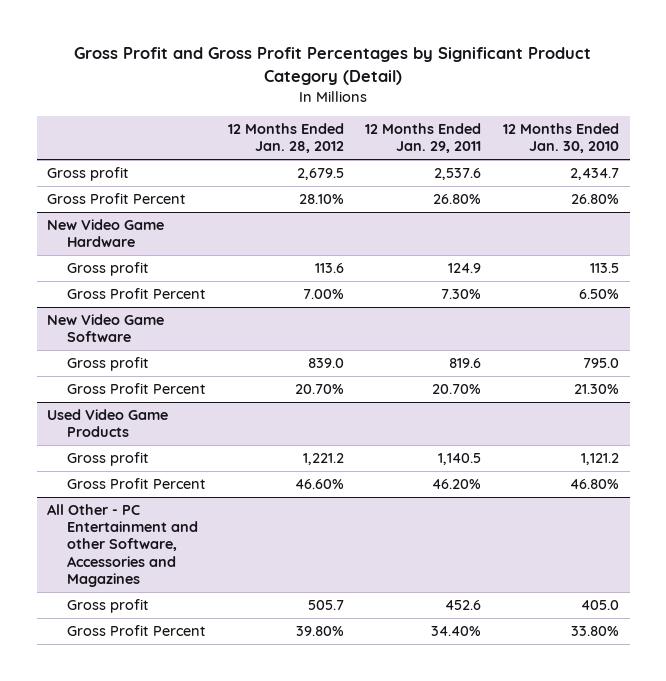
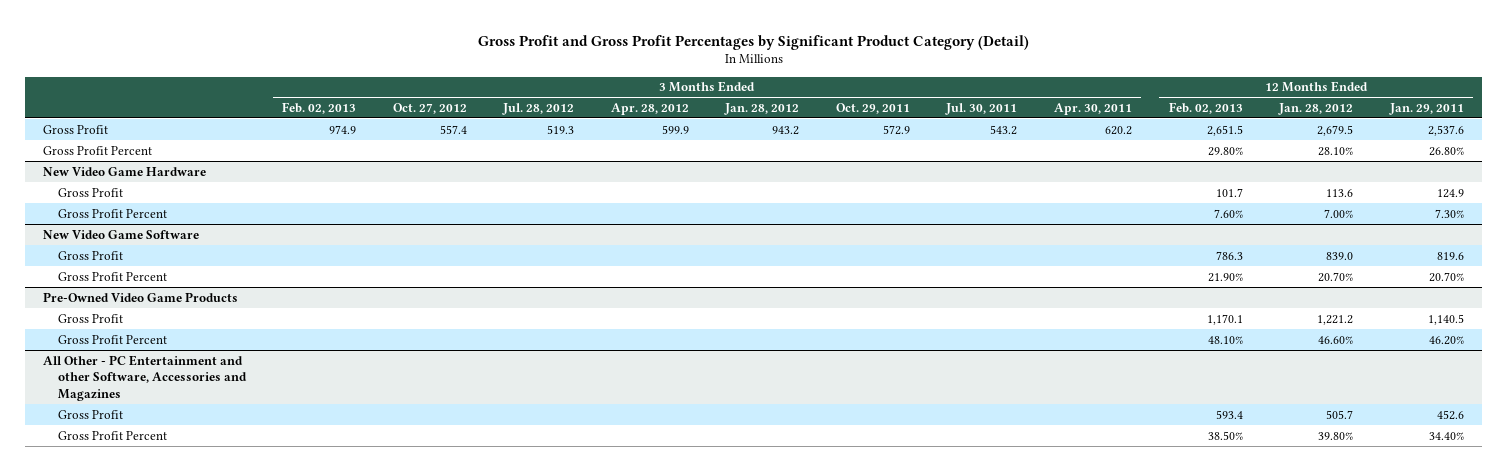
- | 12 Months Ended Jan. 28, 2012 | 12 Months Ended Jan. 29, 2011 | 12 Months Ended Jan. 30, 2010
+ | 3 Months Ended Feb. 02, 2013 | 3 Months Ended Oct. 27, 2012 | 3 Months Ended Jul. 28, 2012 | 3 Months Ended Apr. 28, 2012 | 3 Months Ended Jan. 28, 2012 | 3 Months Ended Oct. 29, 2011 | 3 Months Ended Jul. 30, 2011 | 3 Months Ended Apr. 30, 2011 | 12 Months Ended Feb. 02, 2013 | 12 Months Ended Jan. 28, 2012 | 12 Months Ended Jan. 29, 2011
- Gross profit | 2,679.5 | 2,537.6 | 2,434.7
+ Gross Profit | 974.9 | 557.4 | 519.3 | 599.9 | 943.2 | 572.9 | 543.2 | 620.2 | 2,651.5 | 2,679.5 | 2,537.6
@ New Video Game Hardware
- Gross profit | 113.6 | 124.9 | 113.5
+ Gross Profit | | | | | | | | | 101.7 | 113.6 | 124.9
@ New Video Game Software
- Gross profit | 839.0 | 819.6 | 795.0
+ Gross Profit | | | | | | | | | 786.3 | 839.0 | 819.6
- Used Video Game Products
- Gross profit | 1,221.2 | 1,140.5 | 1,121.2
+ Pre-Owned Video Game Products
+ Gross Profit | | | | | | | | | 1,170.1 | 1,221.2 | 1,140.5
@ All Other - PC Entertainment and other Software, Accessories and Magazines
- Gross profit | 505.7 | 452.6 | 405.0
+ Gross Profit | | | | | | | | | 593.4 | 505.7 | 452.6

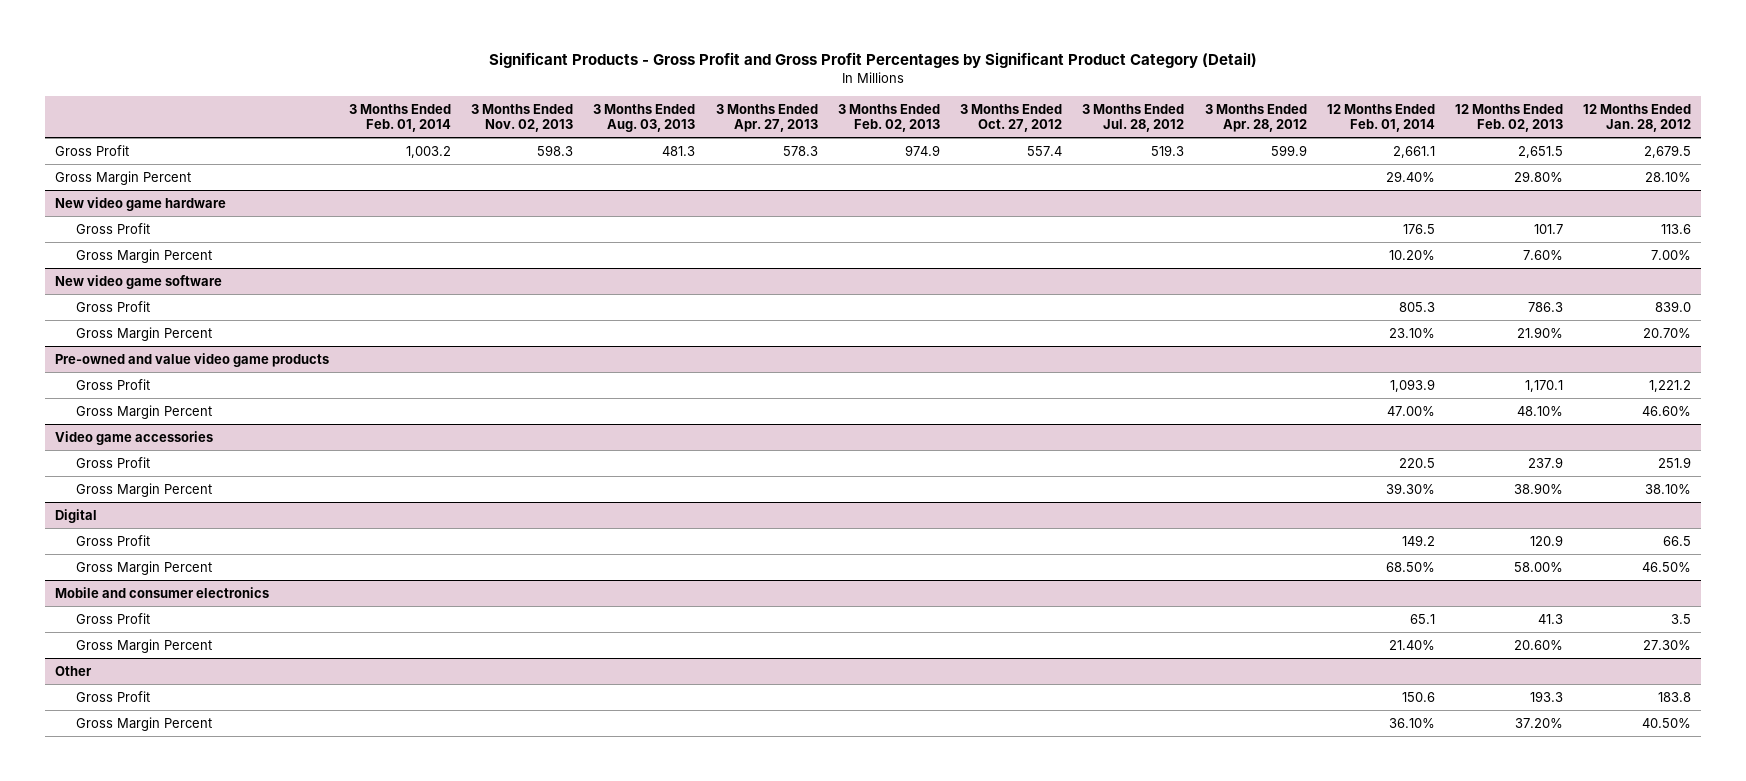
- Gross Profit and Gross Profit Percentages by Significant Product Category (Detail)
+ Significant Products - Gross Profit and Gross Profit Percentages by Significant Product Category (Detail)
- | 3 Months Ended Feb. 02, 2013 | 3 Months Ended Oct. 27, 2012 | 3 Months Ended Jul. 28, 2012 | 3 Months Ended Apr. 28, 2012 | 3 Months Ended Jan. 28, 2012 | 3 Months Ended Oct. 29, 2011 | 3 Months Ended Jul. 30, 2011 | 3 Months Ended Apr. 30, 2011 | 12 Months Ended Feb. 02, 2013 | 12 Months Ended Jan. 28, 2012 | 12 Months Ended Jan. 29, 2011
+ | 3 Months Ended Feb. 01, 2014 | 3 Months Ended Nov. 02, 2013 | 3 Months Ended Aug. 03, 2013 | 3 Months Ended Apr. 27, 2013 | 3 Months Ended Feb. 02, 2013 | 3 Months Ended Oct. 27, 2012 | 3 Months Ended Jul. 28, 2012 | 3 Months Ended Apr. 28, 2012 | 12 Months Ended Feb. 01, 2014 | 12 Months Ended Feb. 02, 2013 | 12 Months Ended Jan. 28, 2012
- Gross Profit Percent | | | | | | | | | 29.80% | 28.10% | 26.80%
- New Video Game Hardware
+ Gross Margin Percent | | | | | | | | | 29.40% | 29.80% | 28.10%
+ New video game hardware
- Gross Profit Percent | | | | | | | | | 7.60% | 7.00% | 7.30%
- New Video Game Software
+ Gross Margin Percent | | | | | | | | | 10.20% | 7.60% | 7.00%
+ New video game software
- Gross Profit Percent | | | | | | | | | 21.90% | 20.70% | 20.70%
- Pre-Owned Video Game Products
+ Gross Margin Percent | | | | | | | | | 23.10% | 21.90% | 20.70%
+ Pre-owned and value video game products
- Gross Profit Percent | | | | | | | | | 48.10% | 46.60% | 46.20%
- All Other - PC Entertainment and other Software, Accessories and Magazines
- Gross Profit | | | | | | | | | 593.4 | 505.7 | 452.6
- Gross Profit Percent | | | | | | | | | 38.50% | 39.80% | 34.40%
+ Gross Margin Percent | | | | | | | | | 47.00% | 48.10% | 46.60%
+ Video game accessories
+ Gross Profit | | | | | | | | | 220.5 | 237.9 | 251.9
+ Gross Margin Percent | | | | | | | | | 39.30% | 38.90% | 38.10%
+ Digital
+ Gross Profit | | | | | | | | | 149.2 | 120.9 | 66.5
+ Gross Margin Percent | | | | | | | | | 68.50% | 58.00% | 46.50%
+ Mobile and consumer electronics
+ Gross Profit | | | | | | | | | 65.1 | 41.3 | 3.5
+ Gross Margin Percent | | | | | | | | | 21.40% | 20.60% | 27.30%
+ Other
+ Gross Profit | | | | | | | | | 150.6 | 193.3 | 183.8
+ Gross Margin Percent | | | | | | | | | 36.10% | 37.20% | 40.50%

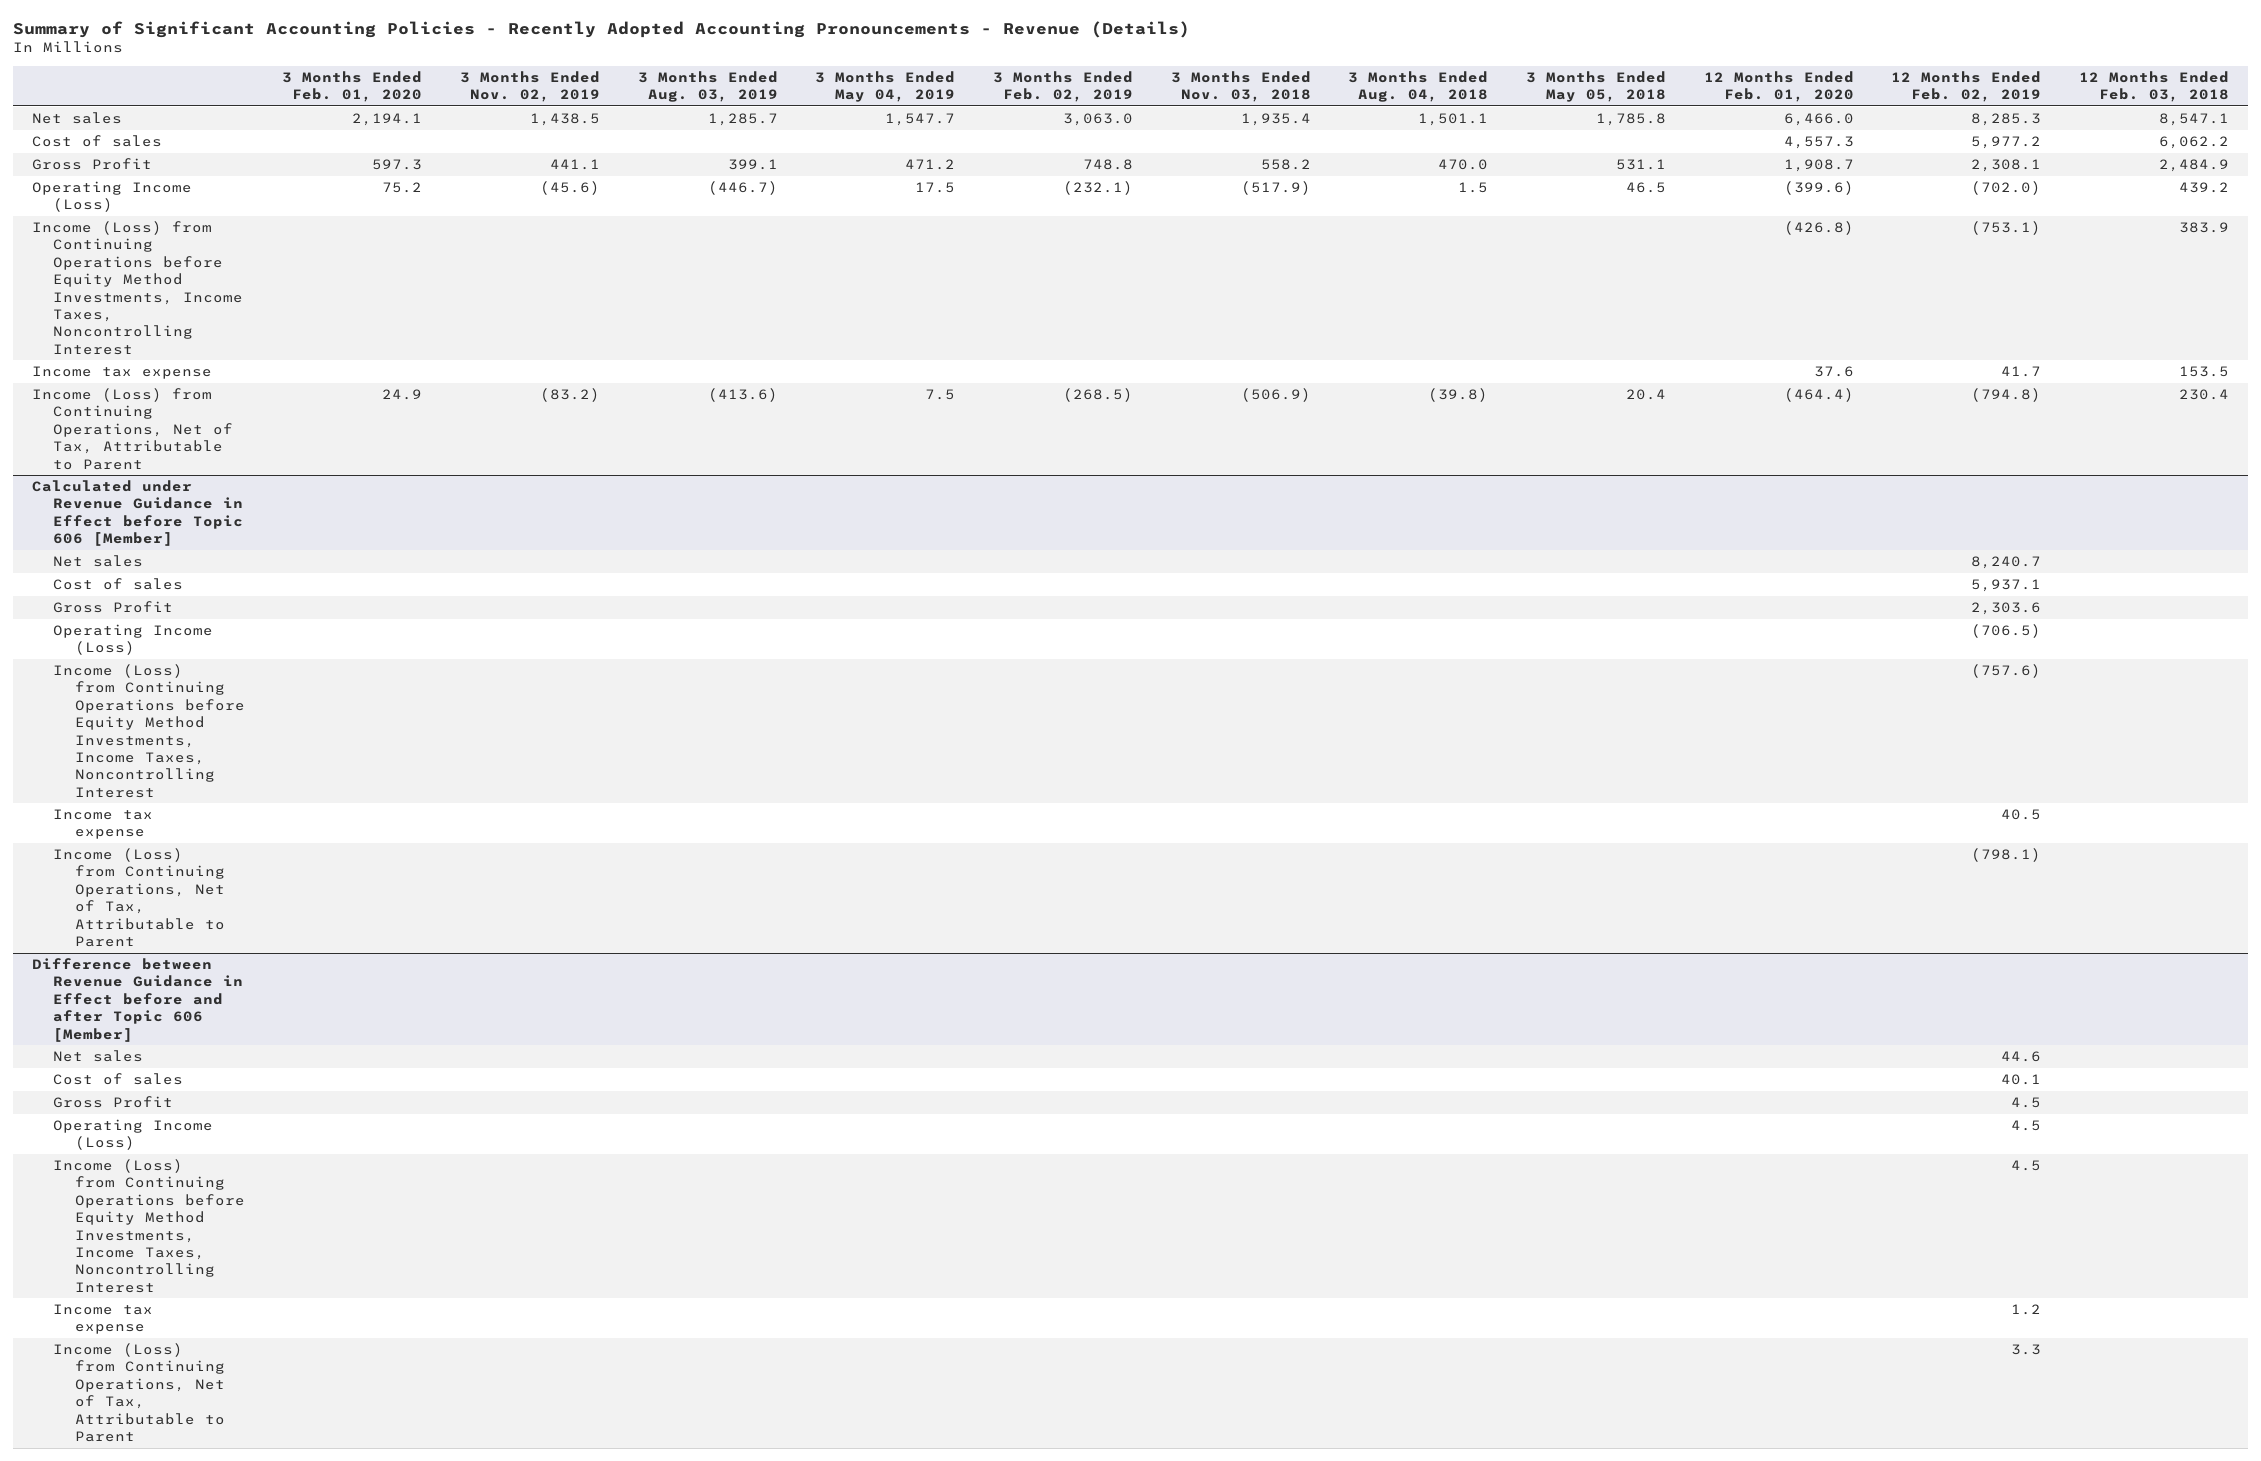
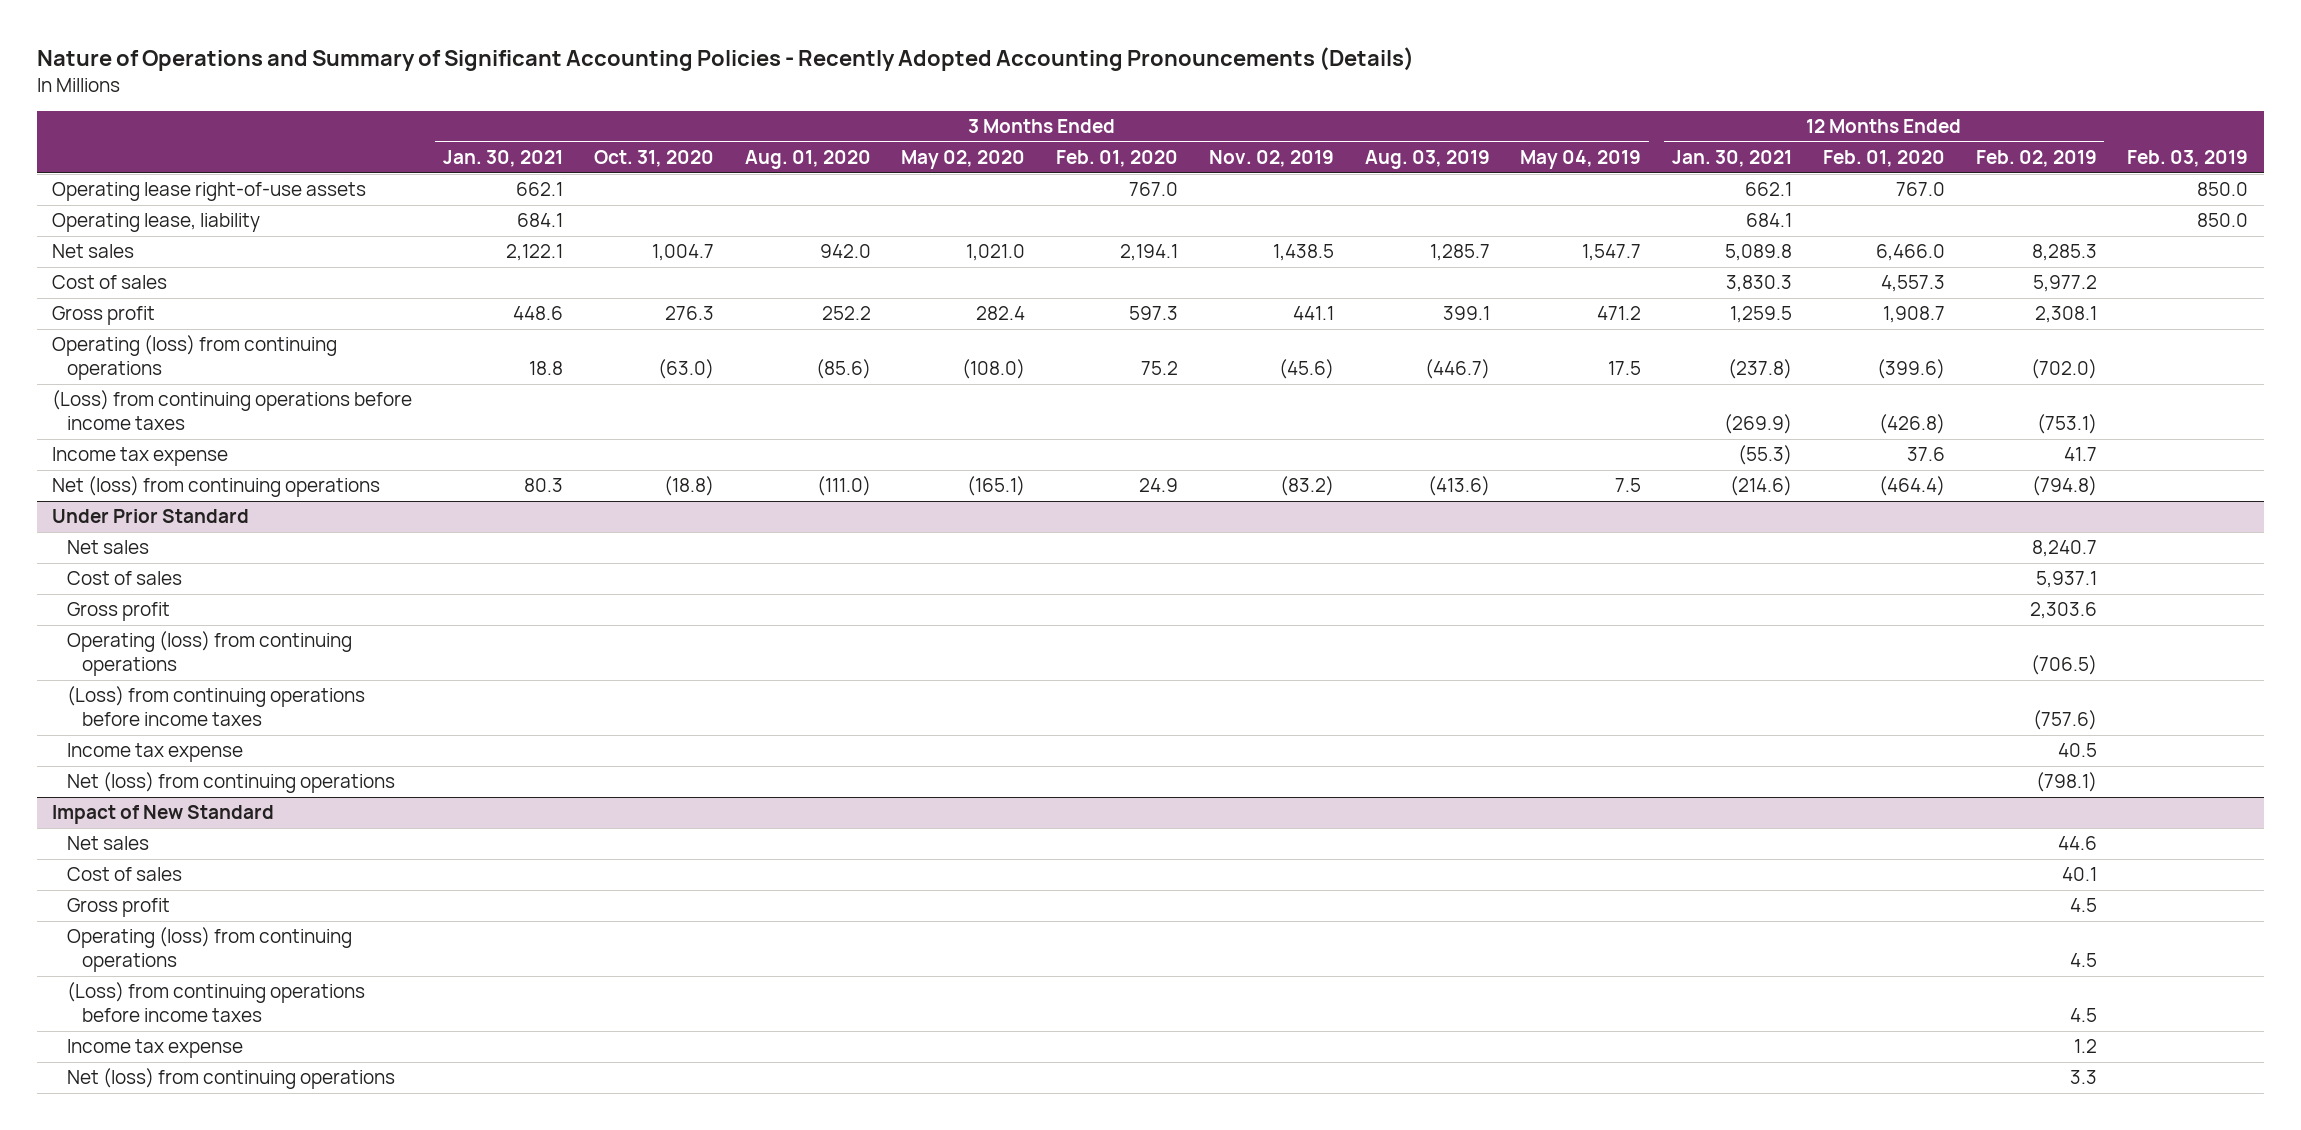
- Summary of Significant Accounting Policies - Recently Adopted Accounting Pronouncements - Revenue (Details)
+ Nature of Operations and Summary of Significant Accounting Policies - Recently Adopted Accounting Pronouncements (Details)
- | 3 Months Ended Feb. 01, 2020 | 3 Months Ended Nov. 02, 2019 | 3 Months Ended Aug. 03, 2019 | 3 Months Ended May 04, 2019 | 3 Months Ended Feb. 02, 2019 | 3 Months Ended Nov. 03, 2018 | 3 Months Ended Aug. 04, 2018 | 3 Months Ended May 05, 2018 | 12 Months Ended Feb. 01, 2020 | 12 Months Ended Feb. 02, 2019 | 12 Months Ended Feb. 03, 2018
+ | 3 Months Ended Jan. 30, 2021 | 3 Months Ended Oct. 31, 2020 | 3 Months Ended Aug. 01, 2020 | 3 Months Ended May 02, 2020 | 3 Months Ended Feb. 01, 2020 | 3 Months Ended Nov. 02, 2019 | 3 Months Ended Aug. 03, 2019 | 3 Months Ended May 04, 2019 | 12 Months Ended Jan. 30, 2021 | 12 Months Ended Feb. 01, 2020 | 12 Months Ended Feb. 02, 2019 | Feb. 03, 2019
+ Operating lease right-of-use assets | 662.1 | | | | 767.0 | | | | 662.1 | 767.0 | | 850.0
+ Operating lease, liability | 684.1 | | | | | | | | 684.1 | | | 850.0
- Gross Profit | 597.3 | 441.1 | 399.1 | 471.2 | 748.8 | 558.2 | 470.0 | 531.1 | 1,908.7 | 2,308.1 | 2,484.9
- Operating Income (Loss) | 75.2 | (45.6) | (446.7) | 17.5 | (232.1) | (517.9) | 1.5 | 46.5 | (399.6) | (702.0) | 439.2
- Income (Loss) from Continuing Operations before Equity Method Investments, Income Taxes, Noncontrolling Interest | | | | | | | | | (426.8) | (753.1) | 383.9
+ Gross profit | 448.6 | 276.3 | 252.2 | 282.4 | 597.3 | 441.1 | 399.1 | 471.2 | 1,259.5 | 1,908.7 | 2,308.1 |
+ Operating (loss) from continuing operations | 18.8 | (63.0) | (85.6) | (108.0) | 75.2 | (45.6) | (446.7) | 17.5 | (237.8) | (399.6) | (702.0) |
+ (Loss) from continuing operations before income taxes | | | | | | | | | (269.9) | (426.8) | (753.1) |
- Income (Loss) from Continuing Operations, Net of Tax, Attributable to Parent | 24.9 | (83.2) | (413.6) | 7.5 | (268.5) | (506.9) | (39.8) | 20.4 | (464.4) | (794.8) | 230.4
- Calculated under Revenue Guidance in Effect before Topic 606 [Member]
+ Net (loss) from continuing operations | 80.3 | (18.8) | (111.0) | (165.1) | 24.9 | (83.2) | (413.6) | 7.5 | (214.6) | (464.4) | (794.8) |
+ Under Prior Standard
- Gross Profit | | | | | | | | | | 2,303.6 |
- Operating Income (Loss) | | | | | | | | | | (706.5) |
- Income (Loss) from Continuing Operations before Equity Method Investments, Income Taxes, Noncontrolling Interest | | | | | | | | | | (757.6) |
+ Gross profit | | | | | | | | | | | 2,303.6 |
+ Operating (loss) from continuing operations | | | | | | | | | | | (706.5) |
+ (Loss) from continuing operations before income taxes | | | | | | | | | | | (757.6) |
- Income (Loss) from Continuing Operations, Net of Tax, Attributable to Parent | | | | | | | | | | (798.1) |
- Difference between Revenue Guidance in Effect before and after Topic 606 [Member]
+ Net (loss) from continuing operations | | | | | | | | | | | (798.1) |
+ Impact of New Standard
- Gross Profit | | | | | | | | | | 4.5 |
- Operating Income (Loss) | | | | | | | | | | 4.5 |
- Income (Loss) from Continuing Operations before Equity Method Investments, Income Taxes, Noncontrolling Interest | | | | | | | | | | 4.5 |
+ Gross profit | | | | | | | | | | | 4.5 |
+ Operating (loss) from continuing operations | | | | | | | | | | | 4.5 |
+ (Loss) from continuing operations before income taxes | | | | | | | | | | | 4.5 |
- Income (Loss) from Continuing Operations, Net of Tax, Attributable to Parent | | | | | | | | | | 3.3 |
+ Net (loss) from continuing operations | | | | | | | | | | | 3.3 |

